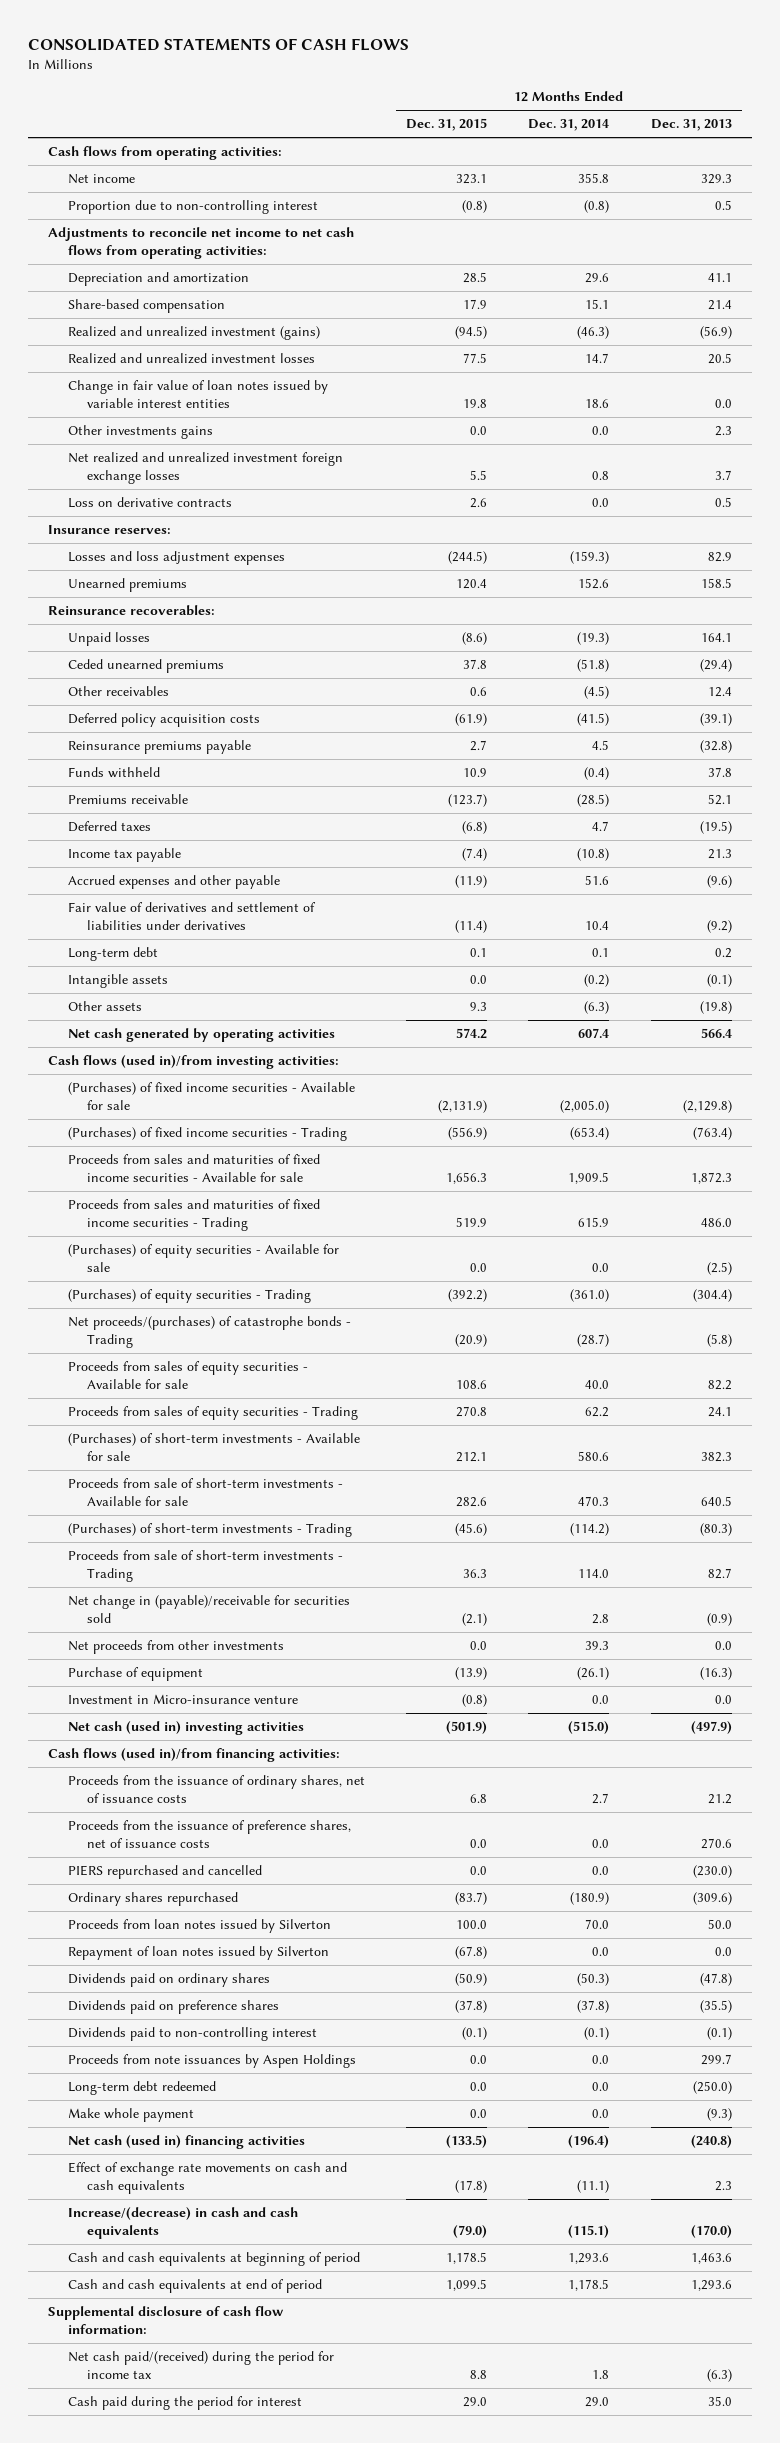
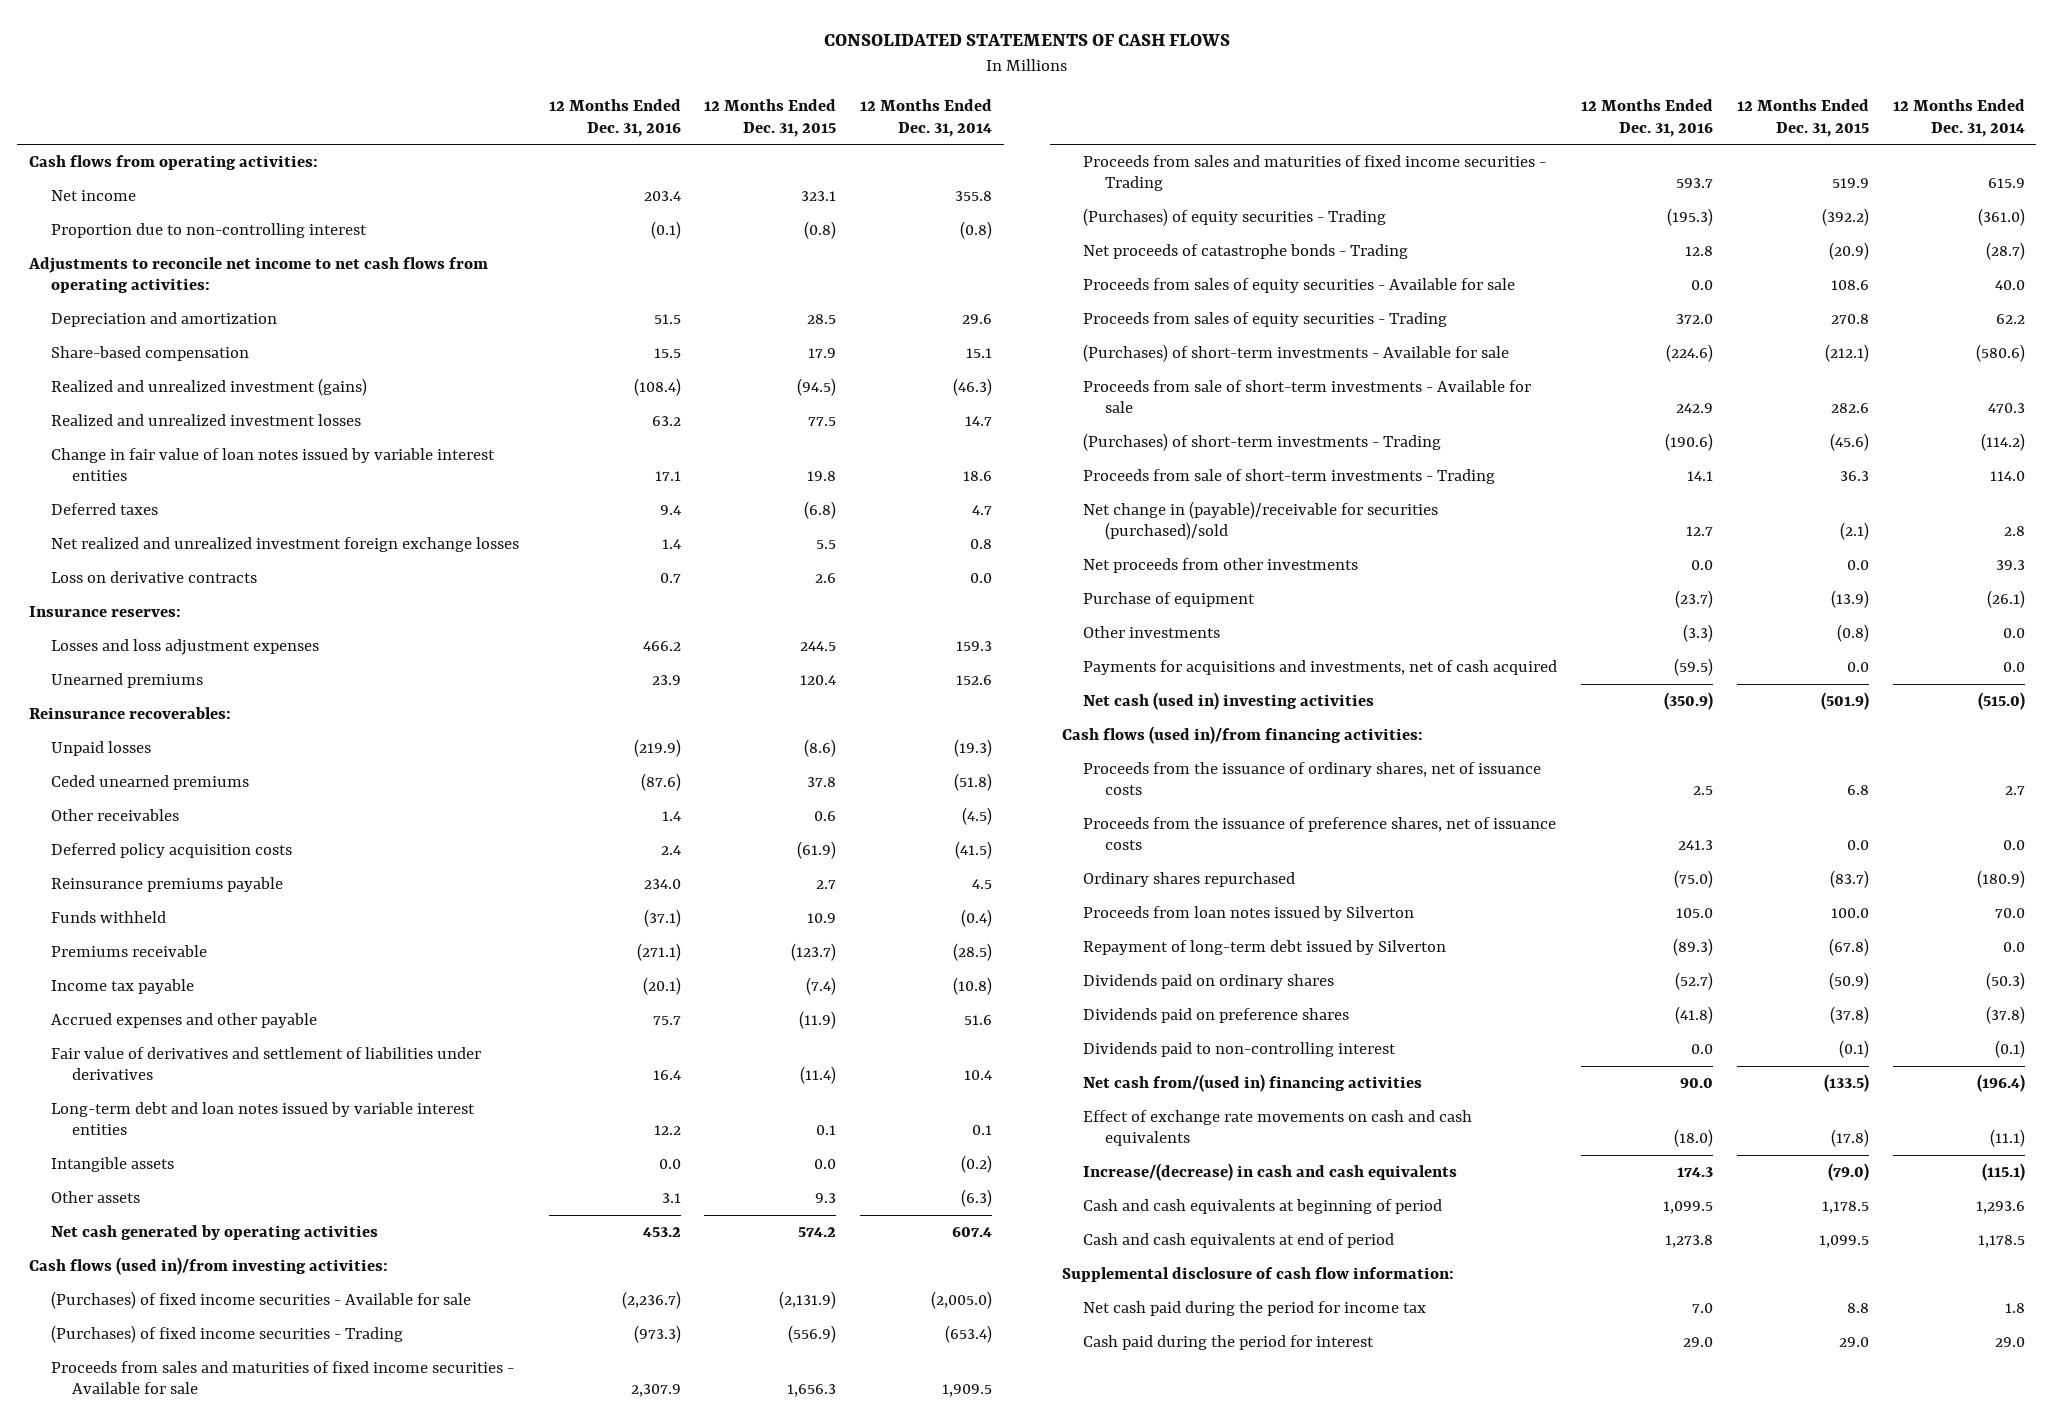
- | 12 Months Ended Dec. 31, 2015 | 12 Months Ended Dec. 31, 2014 | 12 Months Ended Dec. 31, 2013
+ | 12 Months Ended Dec. 31, 2016 | 12 Months Ended Dec. 31, 2015 | 12 Months Ended Dec. 31, 2014
- Other investments gains | 0.0 | 0.0 | 2.3
moved up: Deferred taxes | 9.4 | (6.8) | 4.7
- Losses and loss adjustment expenses | (244.5) | (159.3) | 82.9
+ Losses and loss adjustment expenses | 466.2 | 244.5 | 159.3
- Long-term debt | 0.1 | 0.1 | 0.2
+ Long-term debt and loan notes issued by variable interest entities | 12.2 | 0.1 | 0.1
- (Purchases) of equity securities - Available for sale | 0.0 | 0.0 | (2.5)
- Net proceeds/(purchases) of catastrophe bonds - Trading | (20.9) | (28.7) | (5.8)
+ Net proceeds of catastrophe bonds - Trading | 12.8 | (20.9) | (28.7)
- (Purchases) of short-term investments - Available for sale | 212.1 | 580.6 | 382.3
+ (Purchases) of short-term investments - Available for sale | (224.6) | (212.1) | (580.6)
- Net change in (payable)/receivable for securities sold | (2.1) | 2.8 | (0.9)
+ Net change in (payable)/receivable for securities (purchased)/sold | 12.7 | (2.1) | 2.8
- Investment in Micro-insurance venture | (0.8) | 0.0 | 0.0
+ Other investments | (3.3) | (0.8) | 0.0
+ Payments for acquisitions and investments, net of cash acquired | (59.5) | 0.0 | 0.0
- PIERS repurchased and cancelled | 0.0 | 0.0 | (230.0)
- Repayment of loan notes issued by Silverton | (67.8) | 0.0 | 0.0
+ Repayment of long-term debt issued by Silverton | (89.3) | (67.8) | 0.0
- Proceeds from note issuances by Aspen Holdings | 0.0 | 0.0 | 299.7
- Long-term debt redeemed | 0.0 | 0.0 | (250.0)
- Make whole payment | 0.0 | 0.0 | (9.3)
- Net cash (used in) financing activities | (133.5) | (196.4) | (240.8)
+ Net cash from/(used in) financing activities | 90.0 | (133.5) | (196.4)
- Net cash paid/(received) during the period for income tax | 8.8 | 1.8 | (6.3)
+ Net cash paid during the period for income tax | 7.0 | 8.8 | 1.8

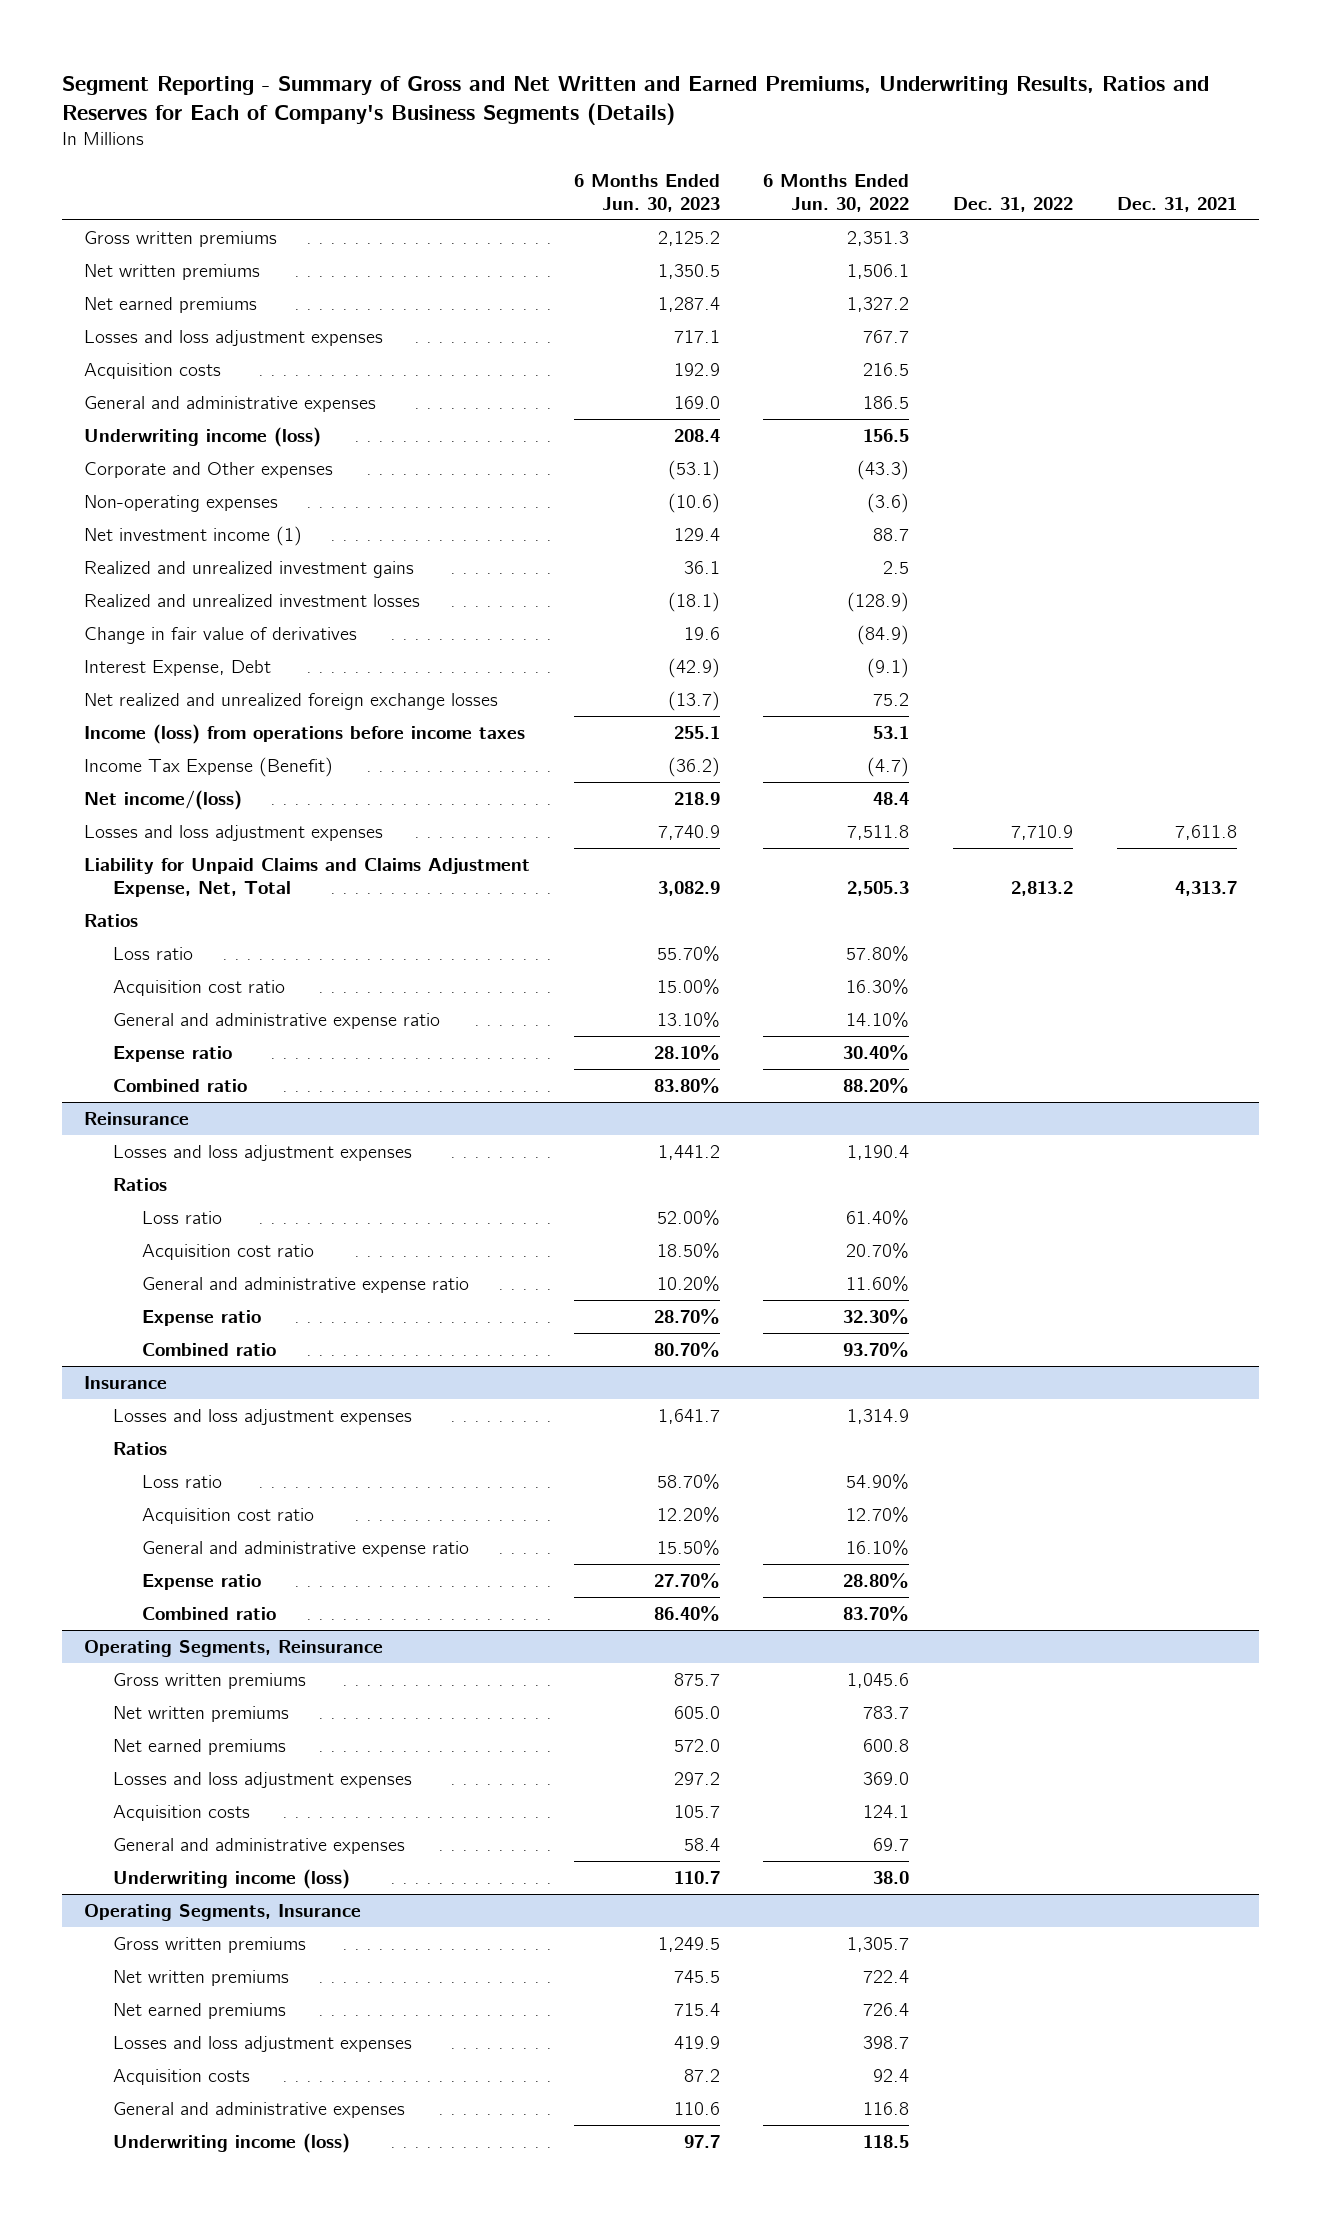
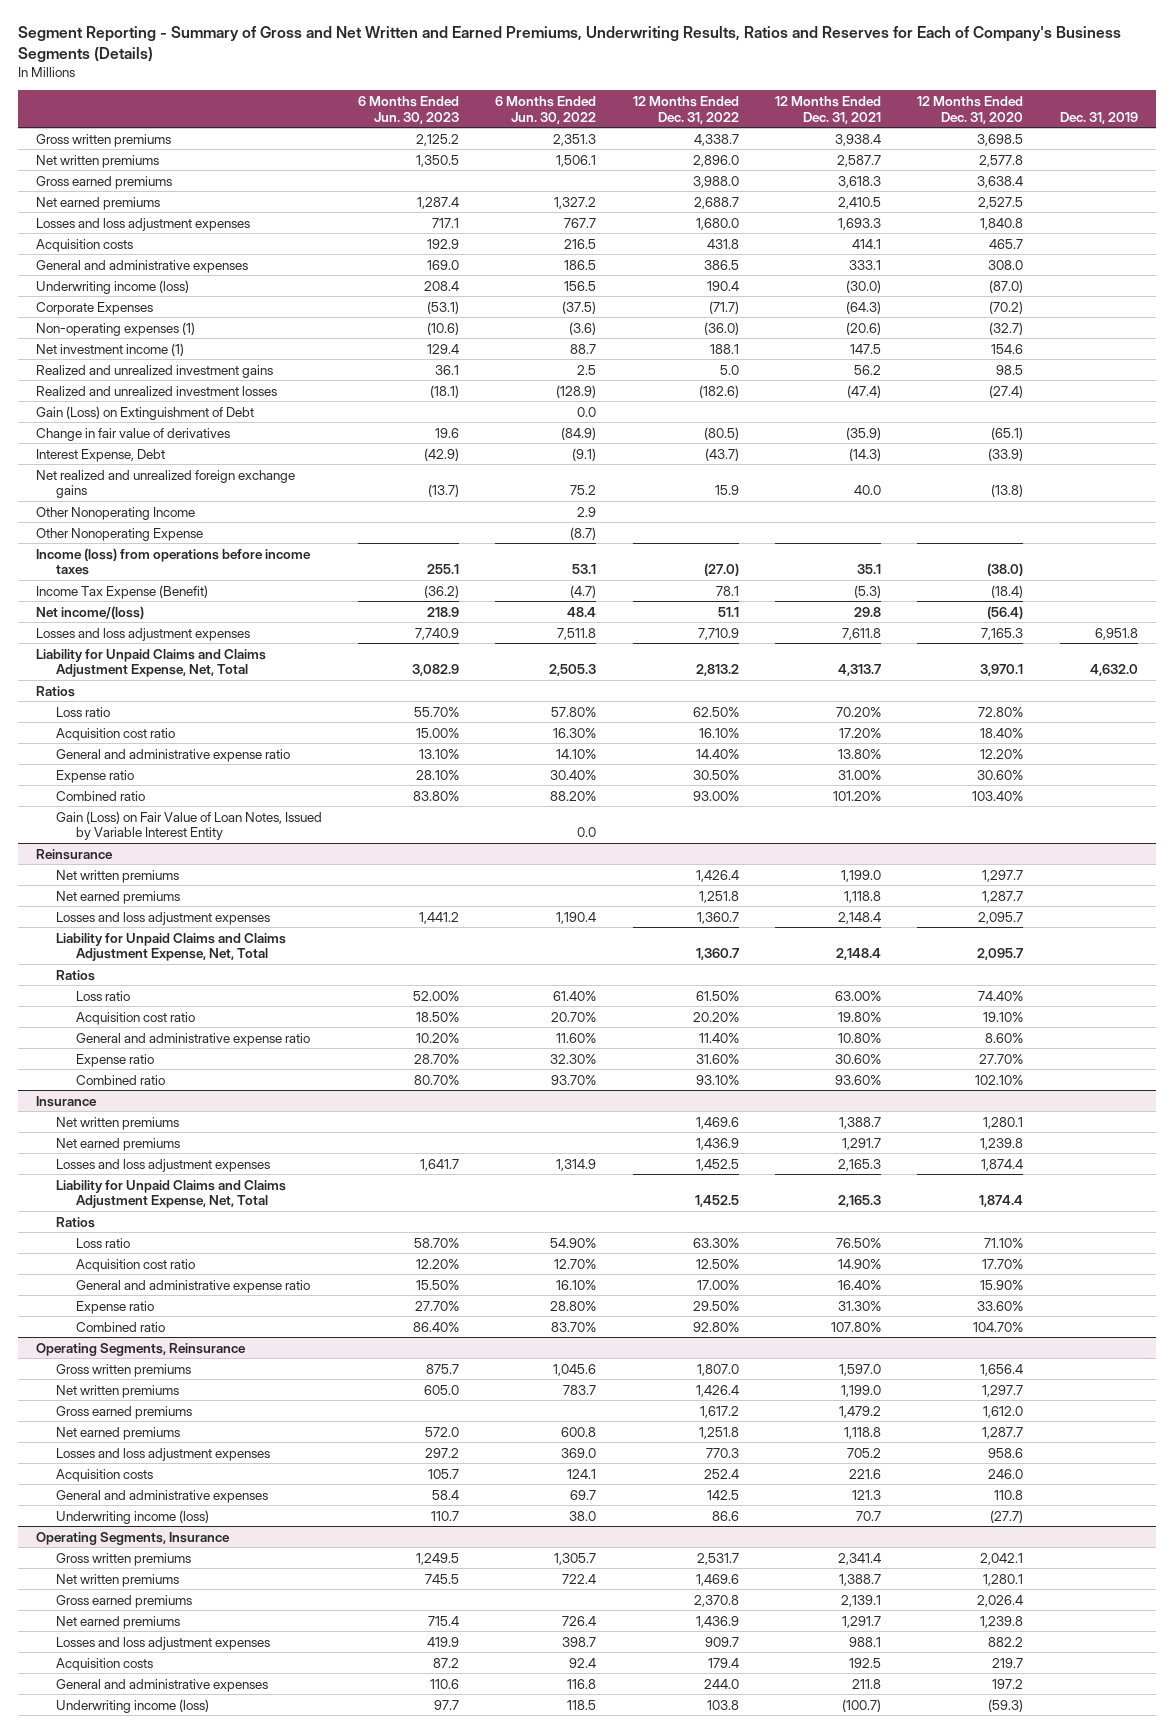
- | 6 Months Ended Jun. 30, 2023 | 6 Months Ended Jun. 30, 2022 | Dec. 31, 2022 | Dec. 31, 2021
+ | 6 Months Ended Jun. 30, 2023 | 6 Months Ended Jun. 30, 2022 | 12 Months Ended Dec. 31, 2022 | 12 Months Ended Dec. 31, 2021 | 12 Months Ended Dec. 31, 2020 | Dec. 31, 2019
+ Gross earned premiums | | | 3,988.0 | 3,618.3 | 3,638.4 |
- Corporate and Other expenses | (53.1) | (43.3) | |
- Non-operating expenses | (10.6) | (3.6) | |
+ Corporate Expenses | (53.1) | (37.5) | (71.7) | (64.3) | (70.2) |
+ Non-operating expenses (1) | (10.6) | (3.6) | (36.0) | (20.6) | (32.7) |
+ Gain (Loss) on Extinguishment of Debt | | 0.0 | | | |
- Net realized and unrealized foreign exchange losses | (13.7) | 75.2 | |
+ Net realized and unrealized foreign exchange gains | (13.7) | 75.2 | 15.9 | 40.0 | (13.8) |
+ Other Nonoperating Income | | 2.9 | | | |
+ Other Nonoperating Expense | | (8.7) | | | |
+ Gain (Loss) on Fair Value of Loan Notes, Issued by Variable Interest Entity | | 0.0 | | | |
@ Reinsurance
+ Net written premiums | | | 1,426.4 | 1,199.0 | 1,297.7 |
+ Net earned premiums | | | 1,251.8 | 1,118.8 | 1,287.7 |
+ Liability for Unpaid Claims and Claims Adjustment Expense, Net, Total | | | 1,360.7 | 2,148.4 | 2,095.7 |
@ Insurance
+ Net written premiums | | | 1,469.6 | 1,388.7 | 1,280.1 |
+ Net earned premiums | | | 1,436.9 | 1,291.7 | 1,239.8 |
+ Liability for Unpaid Claims and Claims Adjustment Expense, Net, Total | | | 1,452.5 | 2,165.3 | 1,874.4 |
@ Operating Segments, Reinsurance
+ Gross earned premiums | | | 1,617.2 | 1,479.2 | 1,612.0 |
@ Operating Segments, Insurance
+ Gross earned premiums | | | 2,370.8 | 2,139.1 | 2,026.4 |

